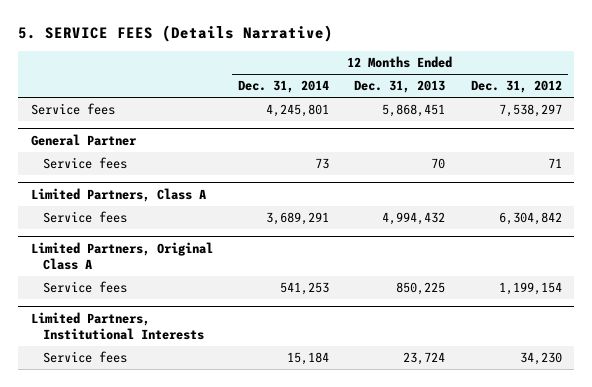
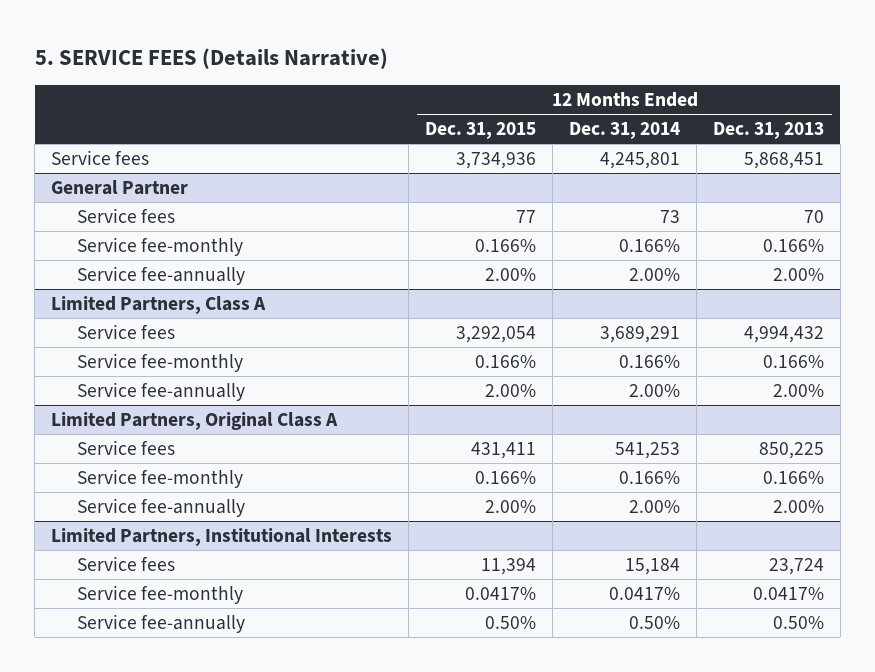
- | 12 Months Ended Dec. 31, 2014 | 12 Months Ended Dec. 31, 2013 | 12 Months Ended Dec. 31, 2012
+ | 12 Months Ended Dec. 31, 2015 | 12 Months Ended Dec. 31, 2014 | 12 Months Ended Dec. 31, 2013
@ General Partner
+ Service fee-monthly | 0.166% | 0.166% | 0.166%
+ Service fee-annually | 2.00% | 2.00% | 2.00%
@ Limited Partners, Class A
+ Service fee-monthly | 0.166% | 0.166% | 0.166%
+ Service fee-annually | 2.00% | 2.00% | 2.00%
@ Limited Partners, Original Class A
+ Service fee-monthly | 0.166% | 0.166% | 0.166%
+ Service fee-annually | 2.00% | 2.00% | 2.00%
@ Limited Partners, Institutional Interests
+ Service fee-monthly | 0.0417% | 0.0417% | 0.0417%
+ Service fee-annually | 0.50% | 0.50% | 0.50%

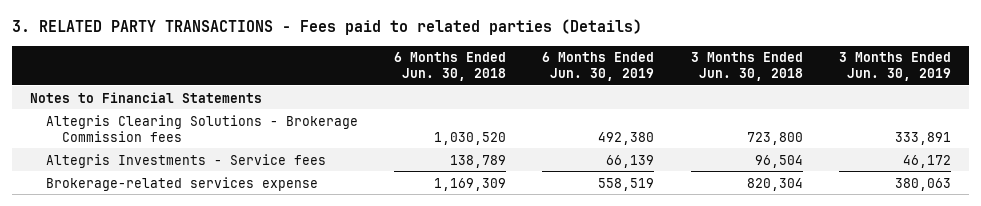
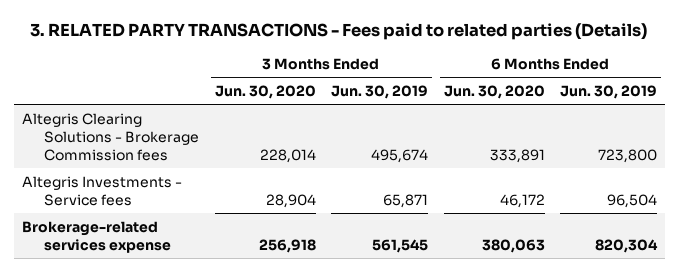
- | 6 Months Ended Jun. 30, 2018 | 6 Months Ended Jun. 30, 2019 | 3 Months Ended Jun. 30, 2018 | 3 Months Ended Jun. 30, 2019
+ | 3 Months Ended Jun. 30, 2020 | 3 Months Ended Jun. 30, 2019 | 6 Months Ended Jun. 30, 2020 | 6 Months Ended Jun. 30, 2019
- Notes to Financial Statements
- Altegris Clearing Solutions - Brokerage Commission fees | 1,030,520 | 492,380 | 723,800 | 333,891
- Altegris Investments - Service fees | 138,789 | 66,139 | 96,504 | 46,172
- Brokerage-related services expense | 1,169,309 | 558,519 | 820,304 | 380,063
+ Altegris Clearing Solutions - Brokerage Commission fees | 228,014 | 495,674 | 333,891 | 723,800
+ Altegris Investments - Service fees | 28,904 | 65,871 | 46,172 | 96,504
+ Brokerage-related services expense | 256,918 | 561,545 | 380,063 | 820,304

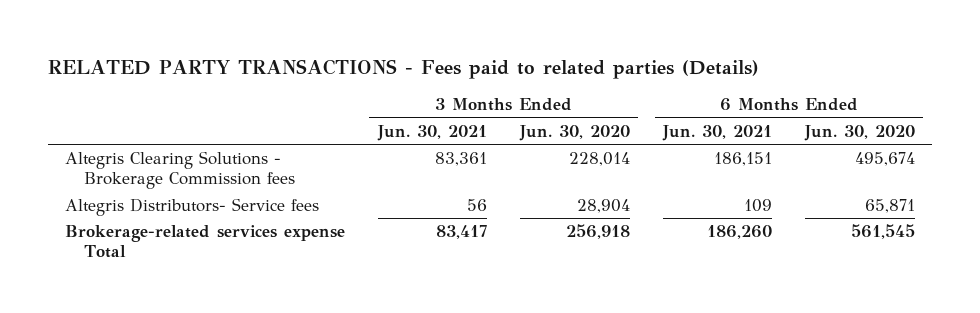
- 3. RELATED PARTY TRANSACTIONS - Fees paid to related parties (Details)
+ RELATED PARTY TRANSACTIONS - Fees paid to related parties (Details)
- | 3 Months Ended Jun. 30, 2020 | 3 Months Ended Jun. 30, 2019 | 6 Months Ended Jun. 30, 2020 | 6 Months Ended Jun. 30, 2019
+ | 3 Months Ended Jun. 30, 2021 | 3 Months Ended Jun. 30, 2020 | 6 Months Ended Jun. 30, 2021 | 6 Months Ended Jun. 30, 2020
- Altegris Clearing Solutions - Brokerage Commission fees | 228,014 | 495,674 | 333,891 | 723,800
- Altegris Investments - Service fees | 28,904 | 65,871 | 46,172 | 96,504
- Brokerage-related services expense | 256,918 | 561,545 | 380,063 | 820,304
+ Altegris Clearing Solutions - Brokerage Commission fees | 83,361 | 228,014 | 186,151 | 495,674
+ Altegris Distributors- Service fees | 56 | 28,904 | 109 | 65,871
+ Brokerage-related services expense Total | 83,417 | 256,918 | 186,260 | 561,545

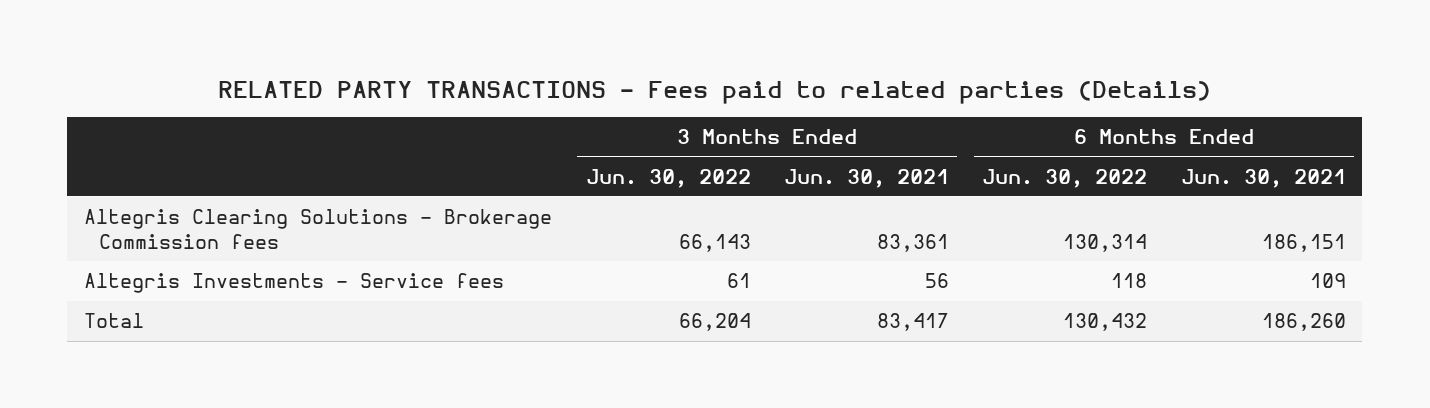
- | 3 Months Ended Jun. 30, 2021 | 3 Months Ended Jun. 30, 2020 | 6 Months Ended Jun. 30, 2021 | 6 Months Ended Jun. 30, 2020
+ | 3 Months Ended Jun. 30, 2022 | 3 Months Ended Jun. 30, 2021 | 6 Months Ended Jun. 30, 2022 | 6 Months Ended Jun. 30, 2021
- Altegris Distributors- Service fees | 56 | 28,904 | 109 | 65,871
- Brokerage-related services expense Total | 83,417 | 256,918 | 186,260 | 561,545
+ Altegris Investments - Service fees | 61 | 56 | 118 | 109
+ Total | 66,204 | 83,417 | 130,432 | 186,260

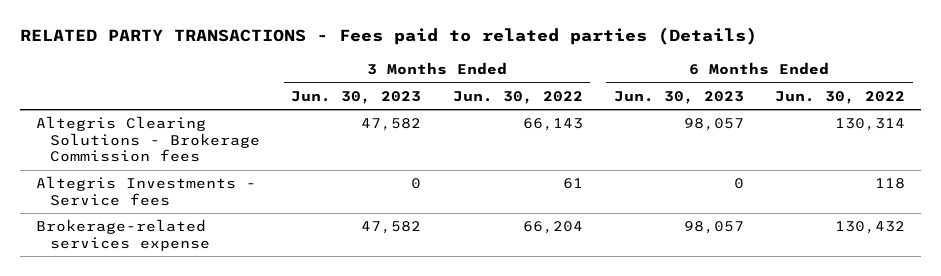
- | 3 Months Ended Jun. 30, 2022 | 3 Months Ended Jun. 30, 2021 | 6 Months Ended Jun. 30, 2022 | 6 Months Ended Jun. 30, 2021
+ | 3 Months Ended Jun. 30, 2023 | 3 Months Ended Jun. 30, 2022 | 6 Months Ended Jun. 30, 2023 | 6 Months Ended Jun. 30, 2022
- Total | 66,204 | 83,417 | 130,432 | 186,260
+ Brokerage-related services expense | 47,582 | 66,204 | 98,057 | 130,432

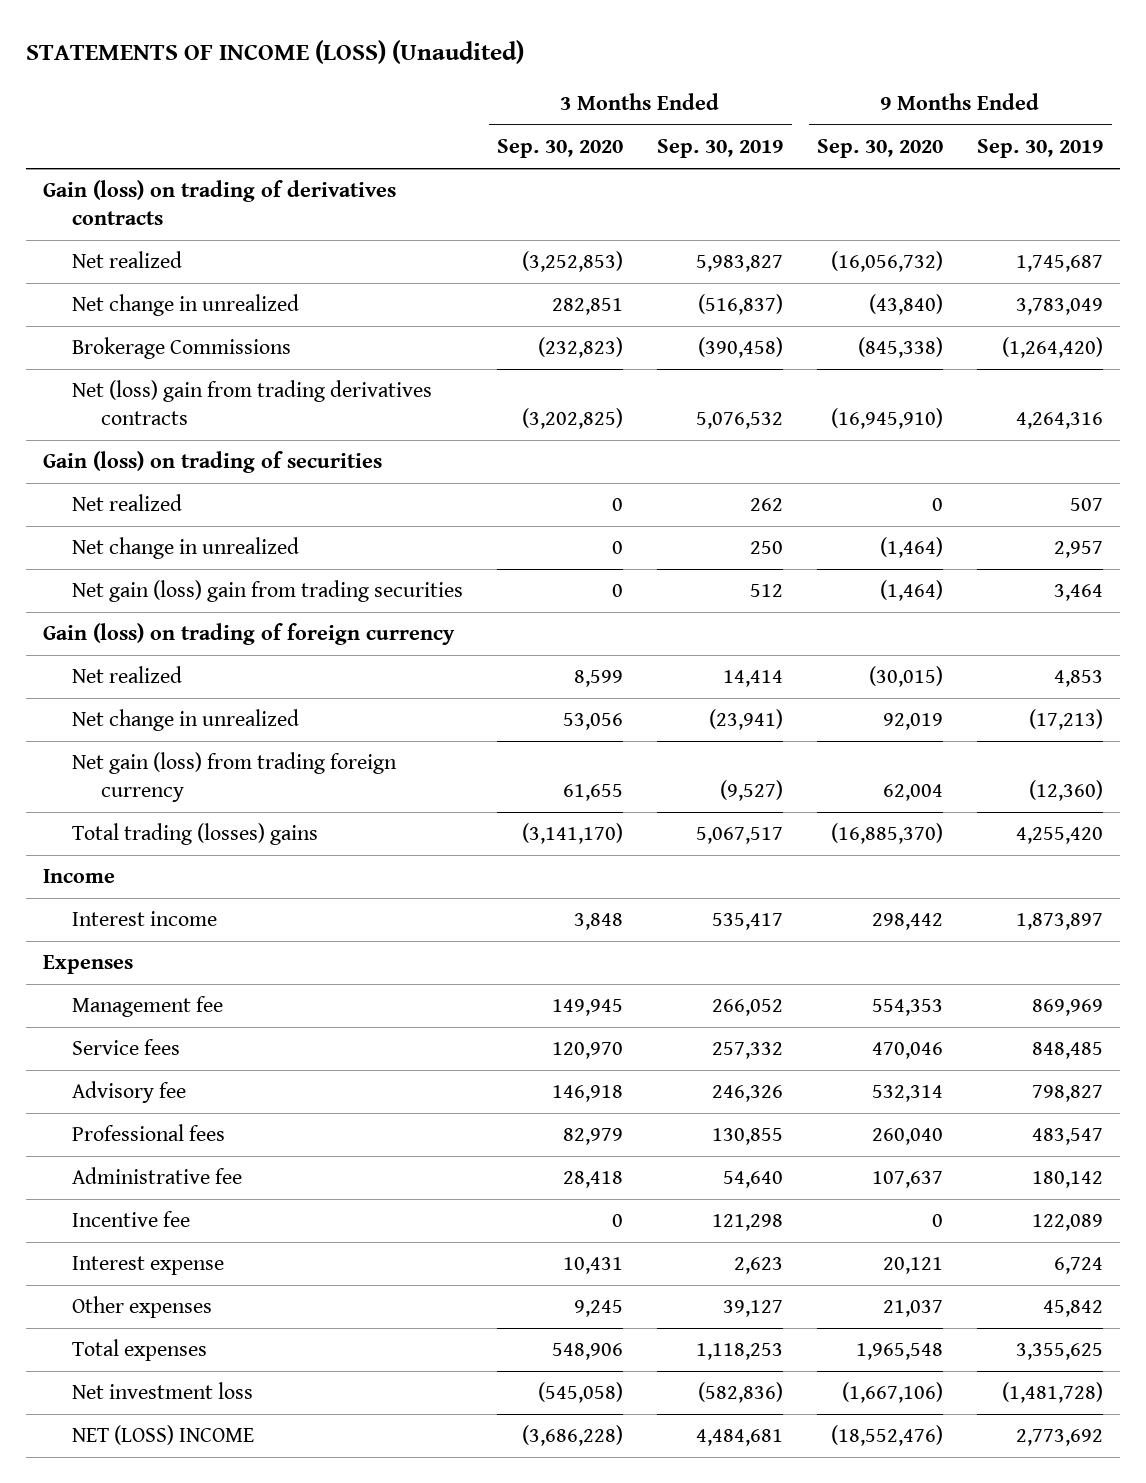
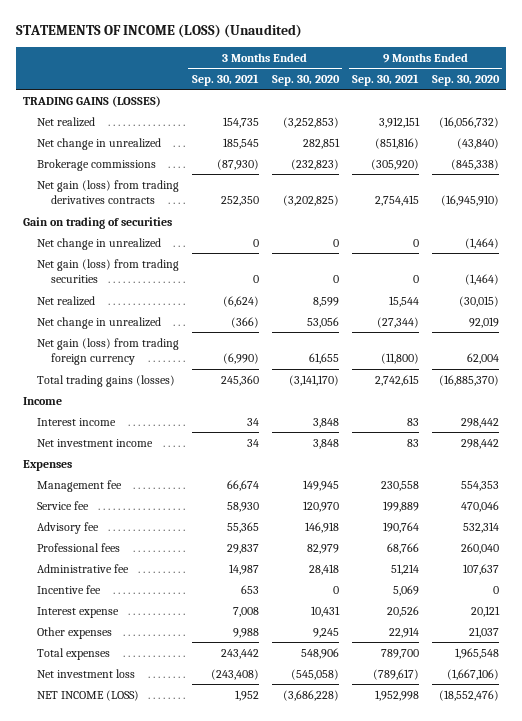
- | 3 Months Ended Sep. 30, 2020 | 3 Months Ended Sep. 30, 2019 | 9 Months Ended Sep. 30, 2020 | 9 Months Ended Sep. 30, 2019
+ | 3 Months Ended Sep. 30, 2021 | 3 Months Ended Sep. 30, 2020 | 9 Months Ended Sep. 30, 2021 | 9 Months Ended Sep. 30, 2020
- Gain (loss) on trading of derivatives contracts
+ TRADING GAINS (LOSSES)
- Brokerage Commissions | (232,823) | (390,458) | (845,338) | (1,264,420)
- Net (loss) gain from trading derivatives contracts | (3,202,825) | 5,076,532 | (16,945,910) | 4,264,316
- Gain (loss) on trading of securities
- Net realized | 0 | 262 | 0 | 507
+ Brokerage commissions | (87,930) | (232,823) | (305,920) | (845,338)
+ Net gain (loss) from trading derivatives contracts | 252,350 | (3,202,825) | 2,754,415 | (16,945,910)
+ Gain on trading of securities
- Net gain (loss) gain from trading securities | 0 | 512 | (1,464) | 3,464
- Gain (loss) on trading of foreign currency
+ Net gain (loss) from trading securities | 0 | 0 | 0 | (1,464)
- Total trading (losses) gains | (3,141,170) | 5,067,517 | (16,885,370) | 4,255,420
+ Total trading gains (losses) | 245,360 | (3,141,170) | 2,742,615 | (16,885,370)
+ Net investment income | 34 | 3,848 | 83 | 298,442
- Service fees | 120,970 | 257,332 | 470,046 | 848,485
+ Service fee | 58,930 | 120,970 | 199,889 | 470,046
- NET (LOSS) INCOME | (3,686,228) | 4,484,681 | (18,552,476) | 2,773,692
+ NET INCOME (LOSS) | 1,952 | (3,686,228) | 1,952,998 | (18,552,476)

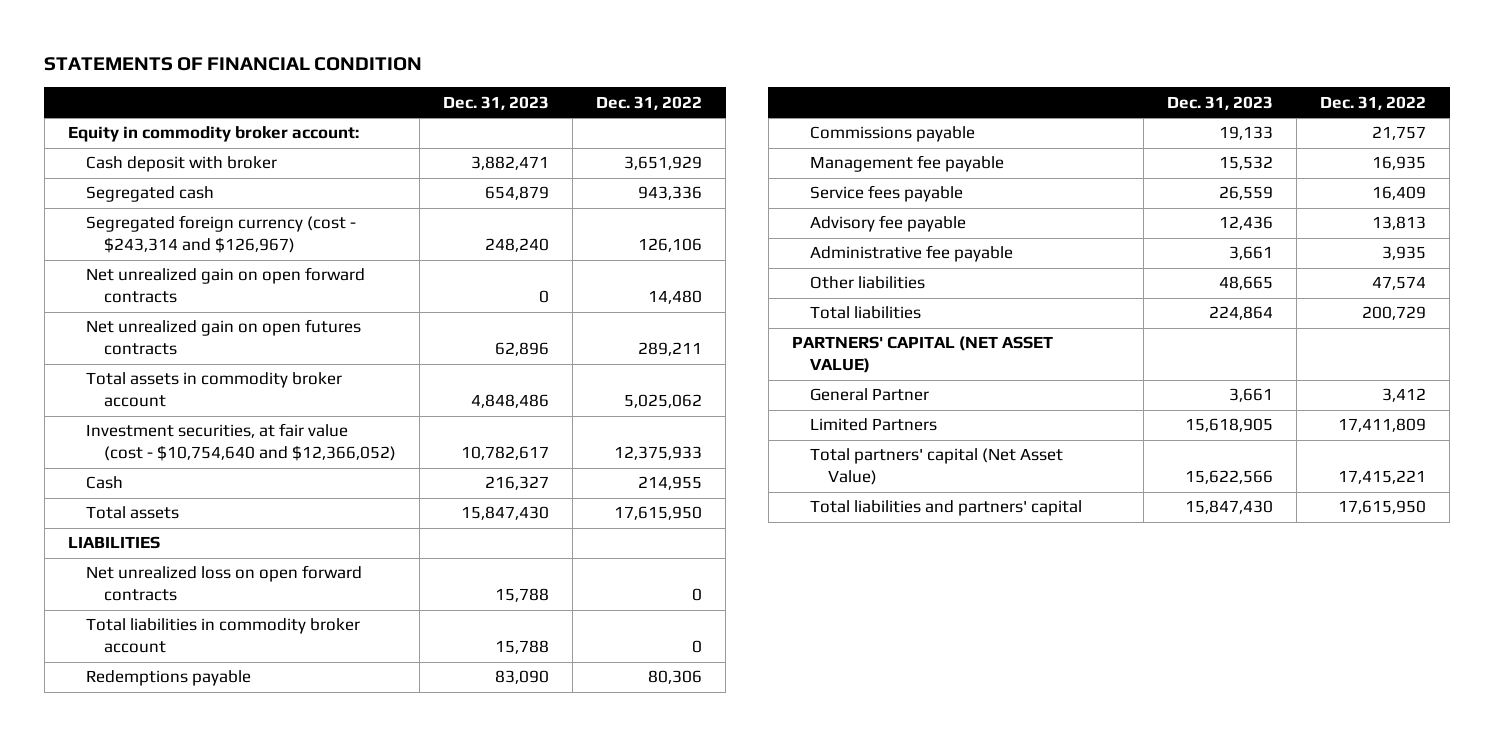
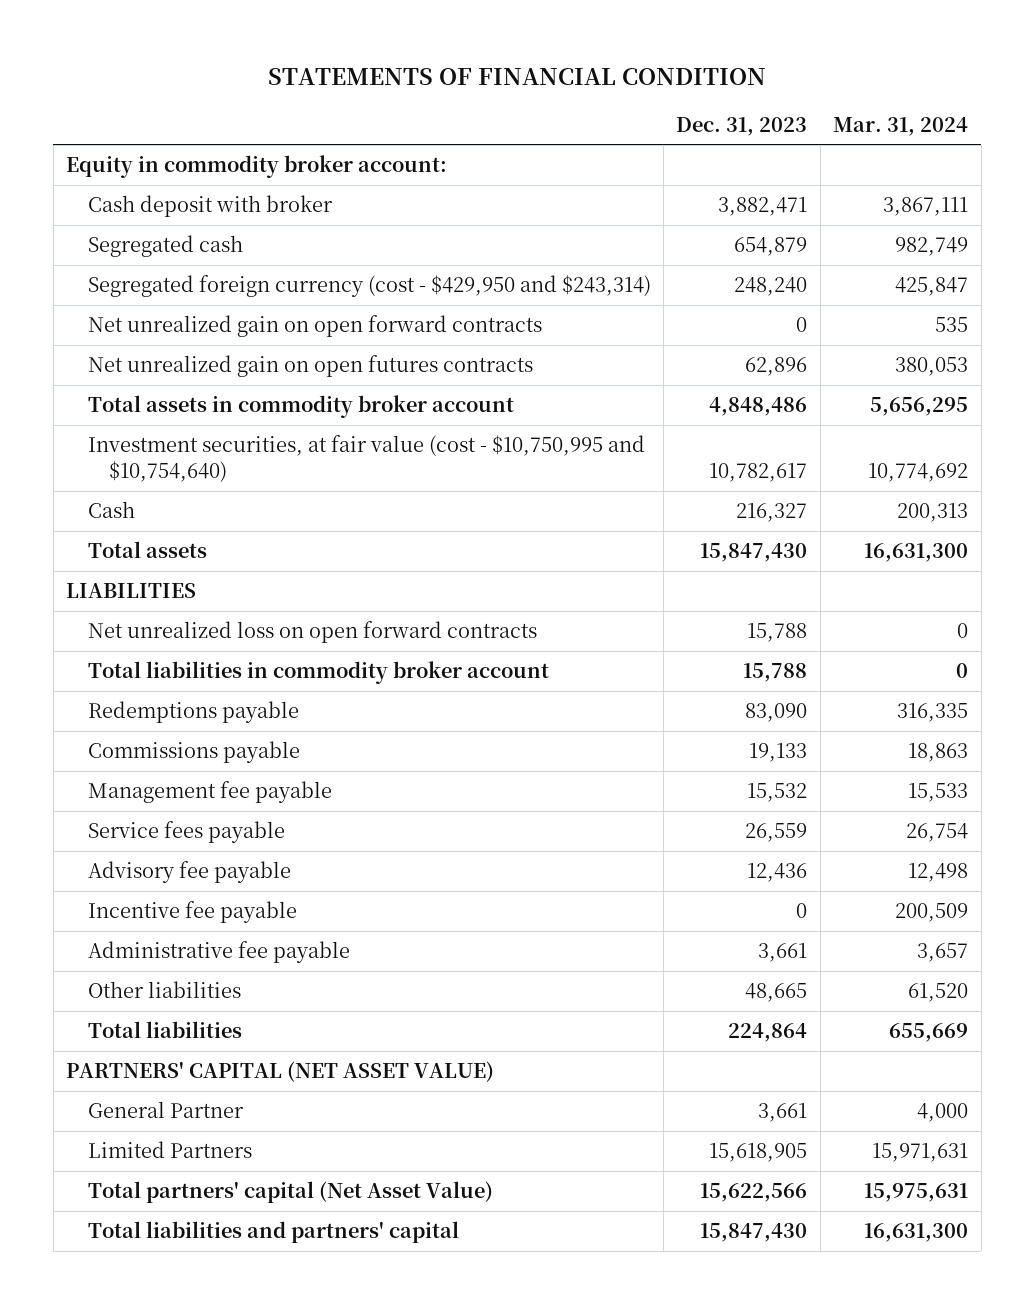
- | Dec. 31, 2023 | Dec. 31, 2022
+ | Dec. 31, 2023 | Mar. 31, 2024
- Segregated foreign currency (cost - $243,314 and $126,967) | 248,240 | 126,106
+ Segregated foreign currency (cost - $429,950 and $243,314) | 248,240 | 425,847
- Investment securities, at fair value (cost - $10,754,640 and $12,366,052) | 10,782,617 | 12,375,933
+ Investment securities, at fair value (cost - $10,750,995 and $10,754,640) | 10,782,617 | 10,774,692
+ Incentive fee payable | 0 | 200,509

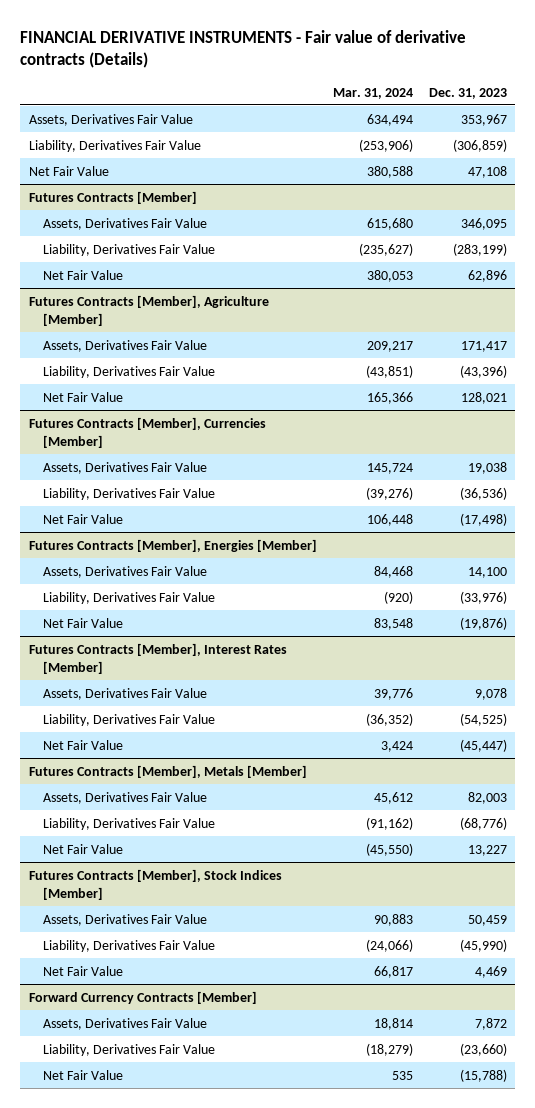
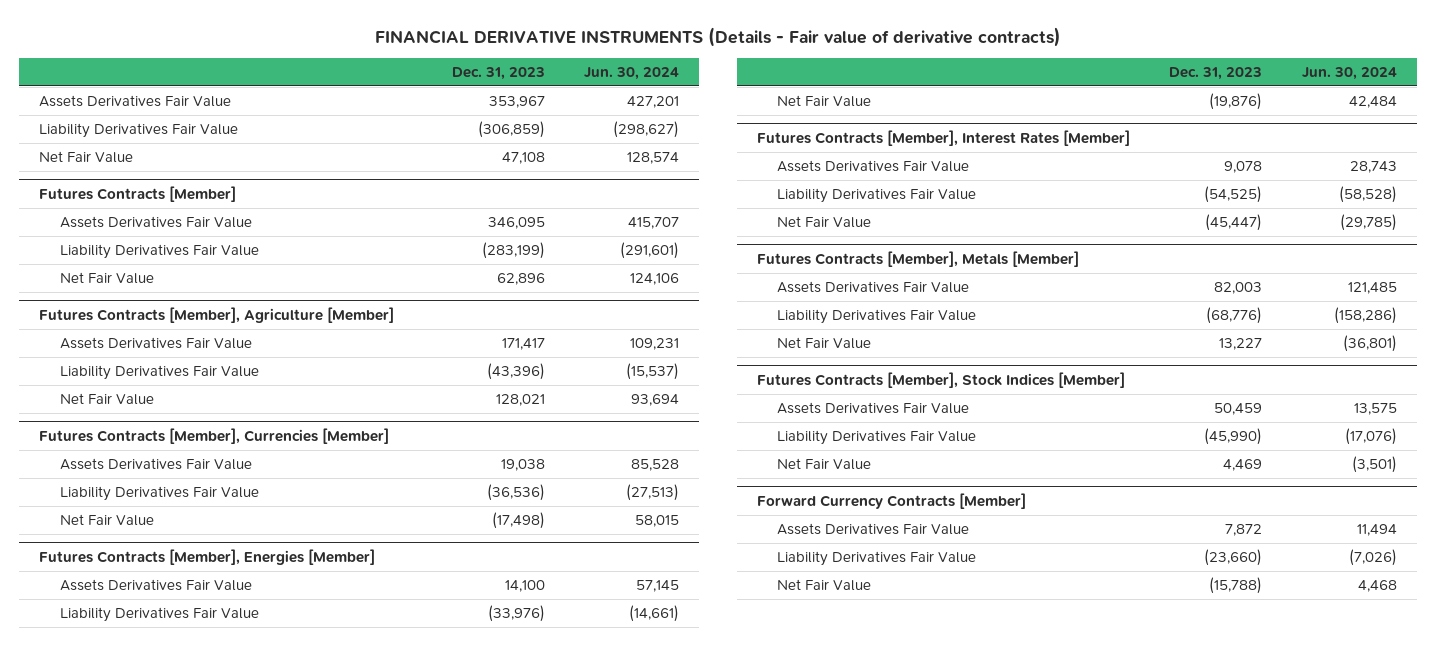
- FINANCIAL DERIVATIVE INSTRUMENTS - Fair value of derivative contracts (Details)
+ FINANCIAL DERIVATIVE INSTRUMENTS (Details - Fair value of derivative contracts)
- | Mar. 31, 2024 | Dec. 31, 2023
+ | Dec. 31, 2023 | Jun. 30, 2024
- Assets, Derivatives Fair Value | 634,494 | 353,967
- Liability, Derivatives Fair Value | (253,906) | (306,859)
+ Assets Derivatives Fair Value | 353,967 | 427,201
+ Liability Derivatives Fair Value | (306,859) | (298,627)
@ Futures Contracts [Member]
- Assets, Derivatives Fair Value | 615,680 | 346,095
- Liability, Derivatives Fair Value | (235,627) | (283,199)
+ Assets Derivatives Fair Value | 346,095 | 415,707
+ Liability Derivatives Fair Value | (283,199) | (291,601)
@ Futures Contracts [Member], Agriculture [Member]
- Assets, Derivatives Fair Value | 209,217 | 171,417
- Liability, Derivatives Fair Value | (43,851) | (43,396)
+ Assets Derivatives Fair Value | 171,417 | 109,231
+ Liability Derivatives Fair Value | (43,396) | (15,537)
@ Futures Contracts [Member], Currencies [Member]
- Assets, Derivatives Fair Value | 145,724 | 19,038
- Liability, Derivatives Fair Value | (39,276) | (36,536)
+ Assets Derivatives Fair Value | 19,038 | 85,528
+ Liability Derivatives Fair Value | (36,536) | (27,513)
@ Futures Contracts [Member], Energies [Member]
- Assets, Derivatives Fair Value | 84,468 | 14,100
- Liability, Derivatives Fair Value | (920) | (33,976)
+ Assets Derivatives Fair Value | 14,100 | 57,145
+ Liability Derivatives Fair Value | (33,976) | (14,661)
@ Futures Contracts [Member], Interest Rates [Member]
- Assets, Derivatives Fair Value | 39,776 | 9,078
- Liability, Derivatives Fair Value | (36,352) | (54,525)
+ Assets Derivatives Fair Value | 9,078 | 28,743
+ Liability Derivatives Fair Value | (54,525) | (58,528)
@ Futures Contracts [Member], Metals [Member]
- Assets, Derivatives Fair Value | 45,612 | 82,003
- Liability, Derivatives Fair Value | (91,162) | (68,776)
+ Assets Derivatives Fair Value | 82,003 | 121,485
+ Liability Derivatives Fair Value | (68,776) | (158,286)
@ Futures Contracts [Member], Stock Indices [Member]
- Assets, Derivatives Fair Value | 90,883 | 50,459
- Liability, Derivatives Fair Value | (24,066) | (45,990)
+ Assets Derivatives Fair Value | 50,459 | 13,575
+ Liability Derivatives Fair Value | (45,990) | (17,076)
@ Forward Currency Contracts [Member]
- Assets, Derivatives Fair Value | 18,814 | 7,872
- Liability, Derivatives Fair Value | (18,279) | (23,660)
+ Assets Derivatives Fair Value | 7,872 | 11,494
+ Liability Derivatives Fair Value | (23,660) | (7,026)

